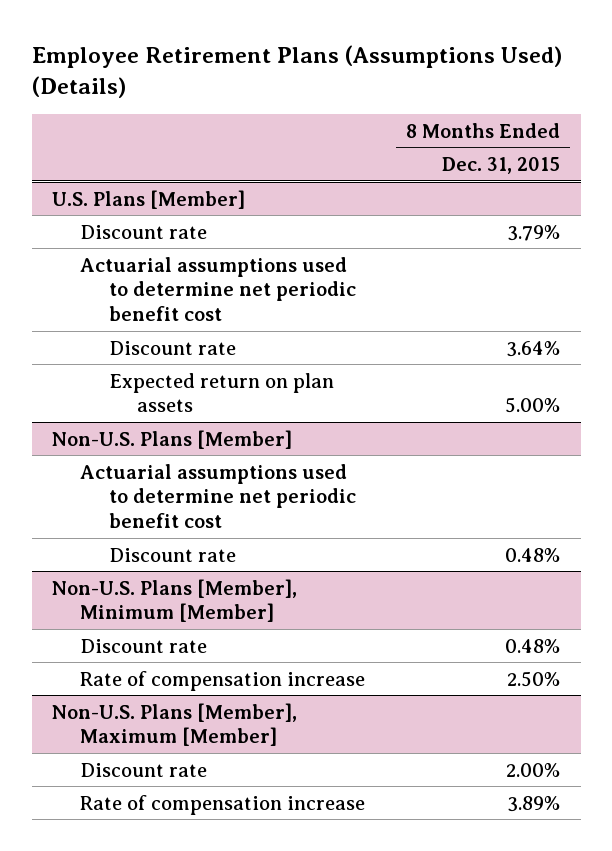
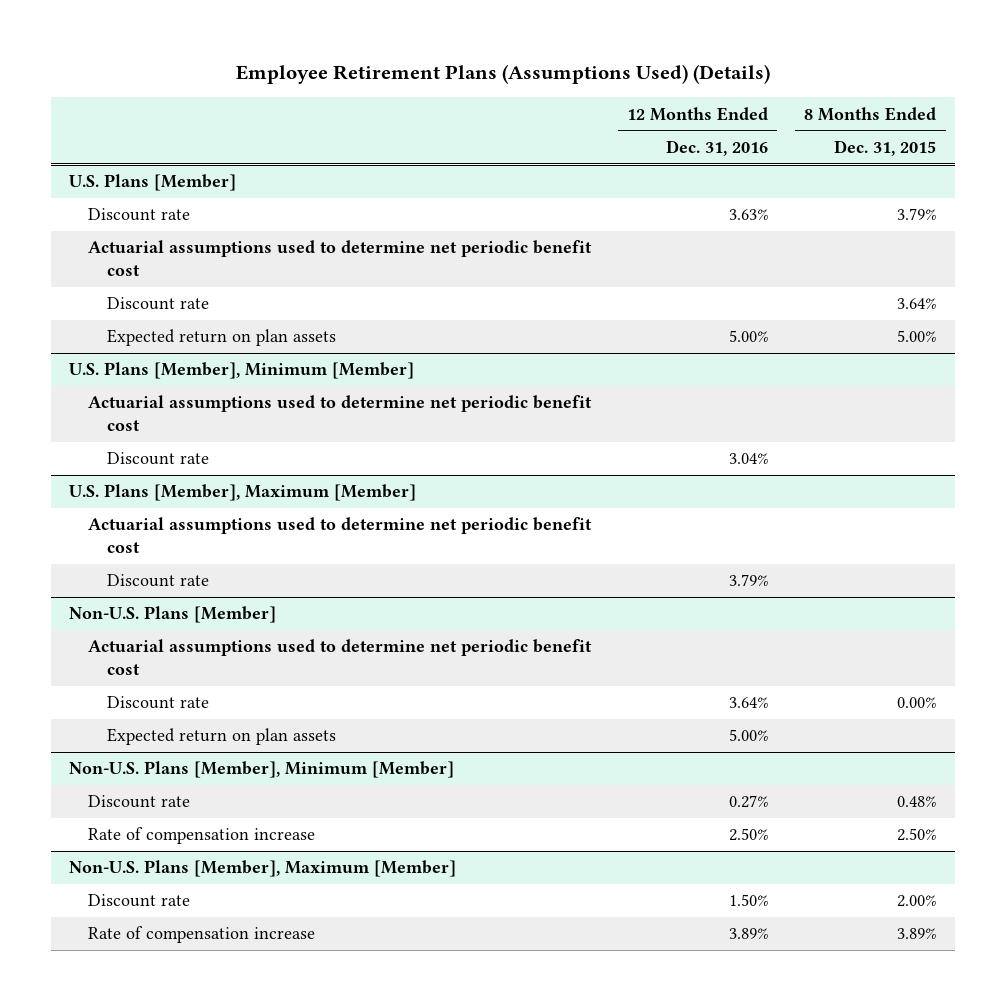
- | 8 Months Ended Dec. 31, 2015
+ | 12 Months Ended Dec. 31, 2016 | 8 Months Ended Dec. 31, 2015
+ U.S. Plans [Member], Minimum [Member]
+ Actuarial assumptions used to determine net periodic benefit cost
+ Discount rate | 3.04% |
+ U.S. Plans [Member], Maximum [Member]
+ Actuarial assumptions used to determine net periodic benefit cost
+ Discount rate | 3.79% |
@ Non-U.S. Plans [Member]
- Discount rate | 0.48%
+ Discount rate | 3.64% | 0.00%
+ Expected return on plan assets | 5.00% |

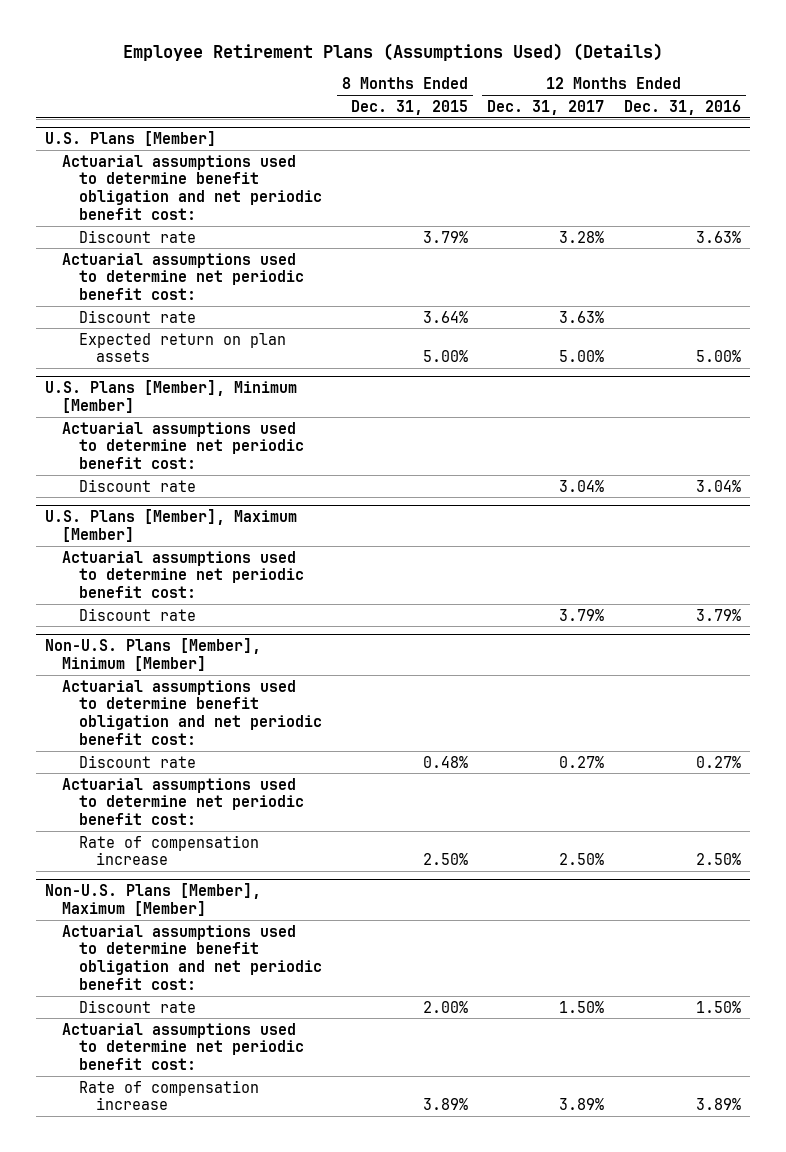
- | 12 Months Ended Dec. 31, 2016 | 8 Months Ended Dec. 31, 2015
+ | 8 Months Ended Dec. 31, 2015 | 12 Months Ended Dec. 31, 2017 | 12 Months Ended Dec. 31, 2016
@ U.S. Plans [Member]
+ Actuarial assumptions used to determine benefit obligation and net periodic benefit cost:
- Actuarial assumptions used to determine net periodic benefit cost
+ Actuarial assumptions used to determine net periodic benefit cost:
@ U.S. Plans [Member], Minimum [Member]
- Actuarial assumptions used to determine net periodic benefit cost
+ Actuarial assumptions used to determine net periodic benefit cost:
@ U.S. Plans [Member], Maximum [Member]
- Actuarial assumptions used to determine net periodic benefit cost
+ Actuarial assumptions used to determine net periodic benefit cost:
- Non-U.S. Plans [Member]
- Actuarial assumptions used to determine net periodic benefit cost
- Discount rate | 3.64% | 0.00%
- Expected return on plan assets | 5.00% |
@ Non-U.S. Plans [Member], Minimum [Member]
+ Actuarial assumptions used to determine benefit obligation and net periodic benefit cost:
+ Actuarial assumptions used to determine net periodic benefit cost:
@ Non-U.S. Plans [Member], Maximum [Member]
+ Actuarial assumptions used to determine benefit obligation and net periodic benefit cost:
+ Actuarial assumptions used to determine net periodic benefit cost:

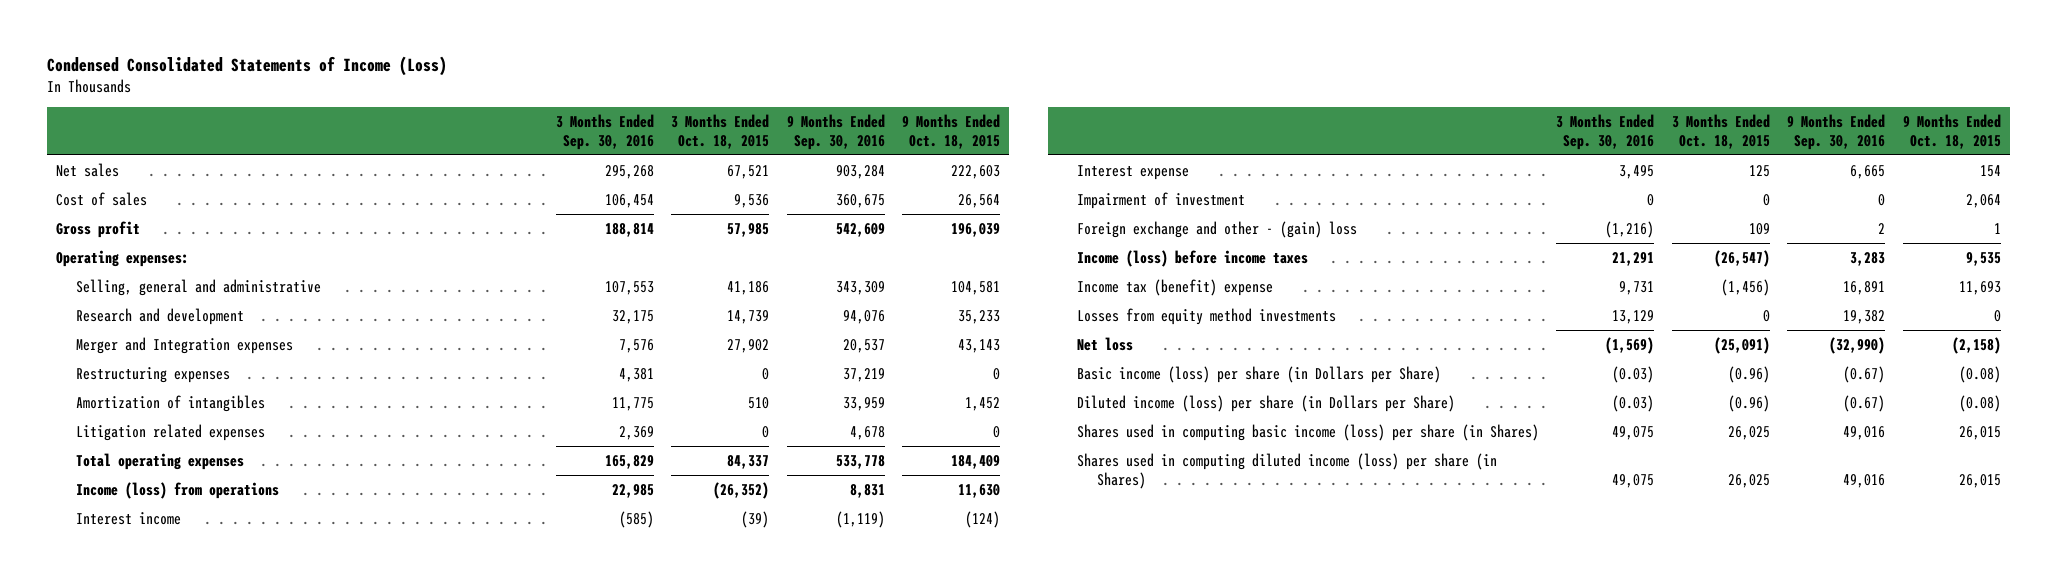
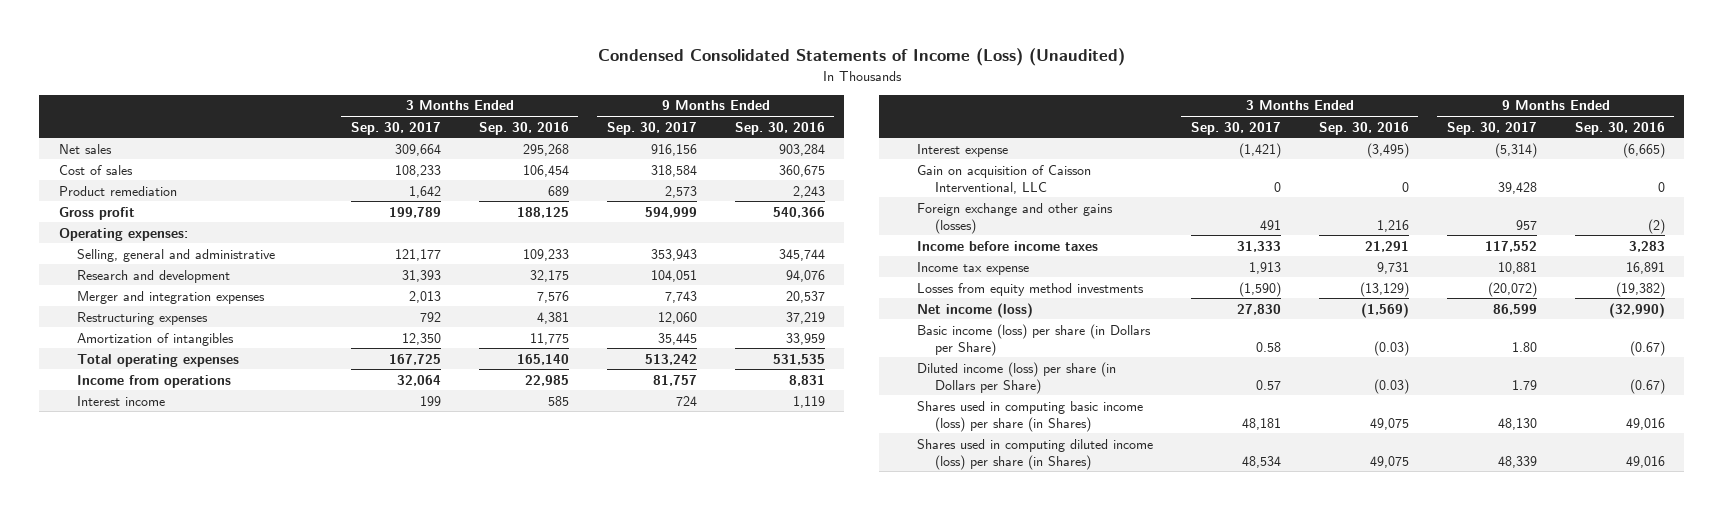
- Condensed Consolidated Statements of Income (Loss)
+ Condensed Consolidated Statements of Income (Loss) (Unaudited)
- | 3 Months Ended Sep. 30, 2016 | 3 Months Ended Oct. 18, 2015 | 9 Months Ended Sep. 30, 2016 | 9 Months Ended Oct. 18, 2015
+ | 3 Months Ended Sep. 30, 2017 | 3 Months Ended Sep. 30, 2016 | 9 Months Ended Sep. 30, 2017 | 9 Months Ended Sep. 30, 2016
- Gross profit | 188,814 | 57,985 | 542,609 | 196,039
+ Product remediation | 1,642 | 689 | 2,573 | 2,243
+ Gross profit | 199,789 | 188,125 | 594,999 | 540,366
- Selling, general and administrative | 107,553 | 41,186 | 343,309 | 104,581
+ Selling, general and administrative | 121,177 | 109,233 | 353,943 | 345,744
- Merger and Integration expenses | 7,576 | 27,902 | 20,537 | 43,143
+ Merger and integration expenses | 2,013 | 7,576 | 7,743 | 20,537
- Litigation related expenses | 2,369 | 0 | 4,678 | 0
- Total operating expenses | 165,829 | 84,337 | 533,778 | 184,409
- Income (loss) from operations | 22,985 | (26,352) | 8,831 | 11,630
- Interest income | (585) | (39) | (1,119) | (124)
- Interest expense | 3,495 | 125 | 6,665 | 154
- Impairment of investment | 0 | 0 | 0 | 2,064
- Foreign exchange and other - (gain) loss | (1,216) | 109 | 2 | 1
- Income (loss) before income taxes | 21,291 | (26,547) | 3,283 | 9,535
- Income tax (benefit) expense | 9,731 | (1,456) | 16,891 | 11,693
- Losses from equity method investments | 13,129 | 0 | 19,382 | 0
- Net loss | (1,569) | (25,091) | (32,990) | (2,158)
+ Total operating expenses | 167,725 | 165,140 | 513,242 | 531,535
+ Income from operations | 32,064 | 22,985 | 81,757 | 8,831
+ Interest income | 199 | 585 | 724 | 1,119
+ Interest expense | (1,421) | (3,495) | (5,314) | (6,665)
+ Gain on acquisition of Caisson Interventional, LLC | 0 | 0 | 39,428 | 0
+ Foreign exchange and other gains (losses) | 491 | 1,216 | 957 | (2)
+ Income before income taxes | 31,333 | 21,291 | 117,552 | 3,283
+ Income tax expense | 1,913 | 9,731 | 10,881 | 16,891
+ Losses from equity method investments | (1,590) | (13,129) | (20,072) | (19,382)
+ Net income (loss) | 27,830 | (1,569) | 86,599 | (32,990)

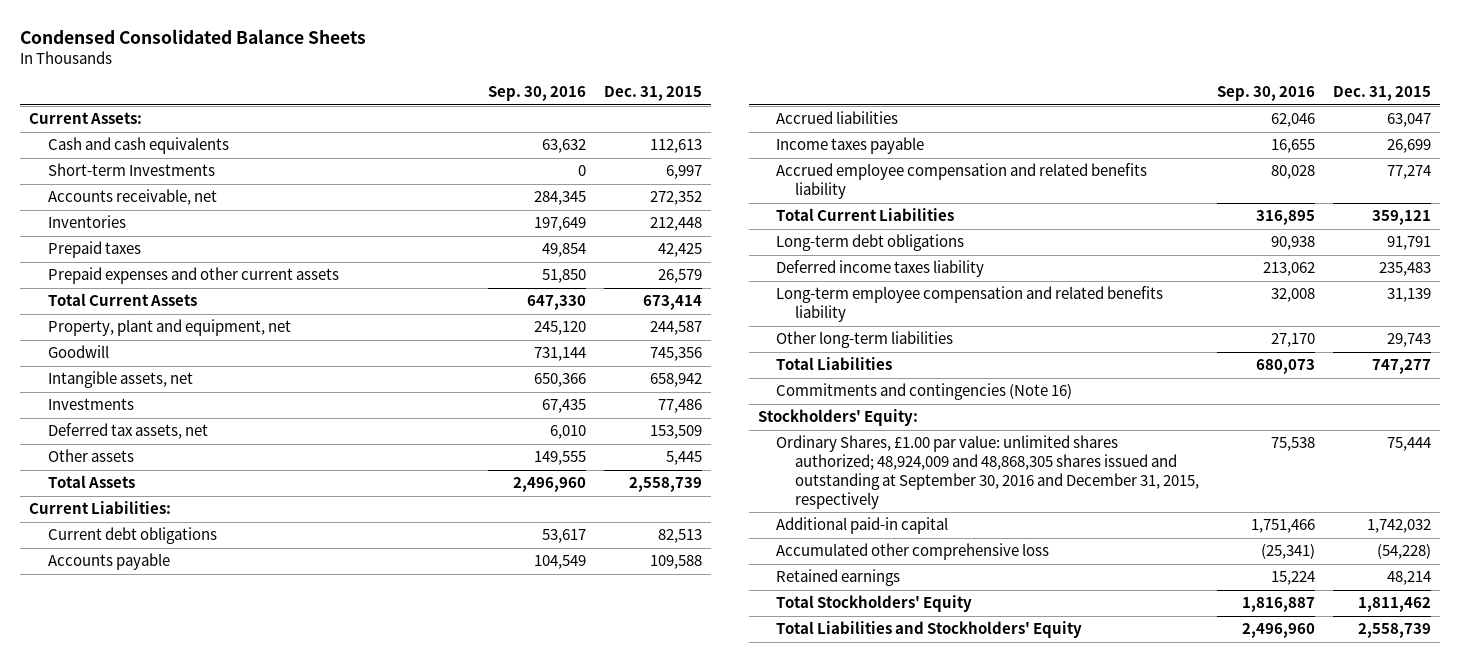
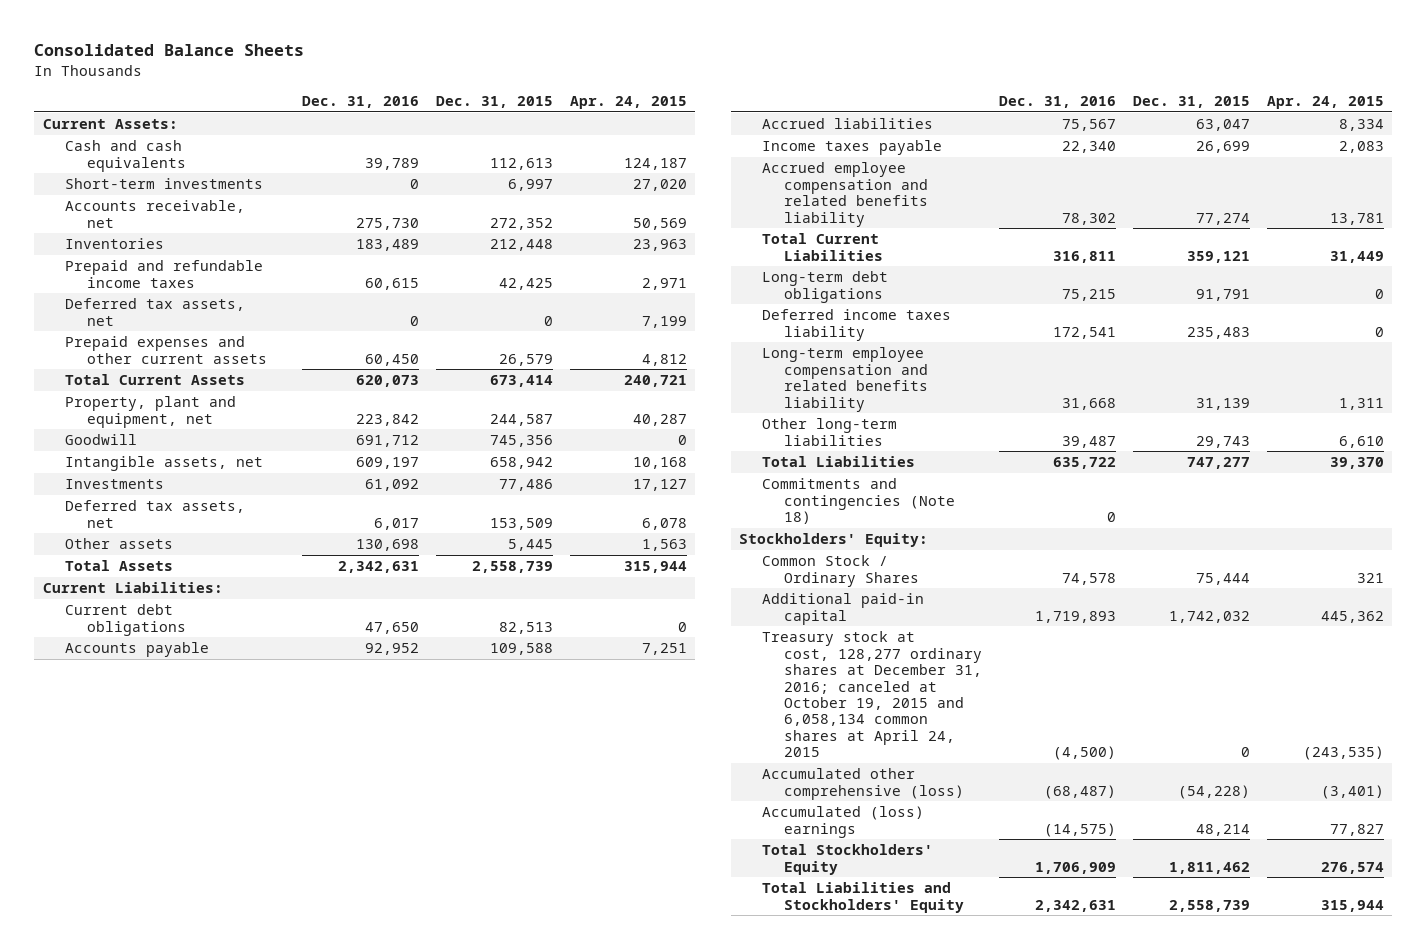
- Condensed Consolidated Balance Sheets
+ Consolidated Balance Sheets
- | Sep. 30, 2016 | Dec. 31, 2015
+ | Dec. 31, 2016 | Dec. 31, 2015 | Apr. 24, 2015
- Short-term Investments | 0 | 6,997
+ Short-term investments | 0 | 6,997 | 27,020
- Prepaid taxes | 49,854 | 42,425
+ Prepaid and refundable income taxes | 60,615 | 42,425 | 2,971
+ Deferred tax assets, net | 0 | 0 | 7,199
- Commitments and contingencies (Note 16)
+ Commitments and contingencies (Note 18) | 0 | |
- Ordinary Shares, £1.00 par value: unlimited shares authorized; 48,924,009 and 48,868,305 shares issued and outstanding at September 30, 2016 and December 31, 2015, respectively | 75,538 | 75,444
+ Common Stock / Ordinary Shares | 74,578 | 75,444 | 321
- Accumulated other comprehensive loss | (25,341) | (54,228)
- Retained earnings | 15,224 | 48,214
+ Treasury stock at cost, 128,277 ordinary shares at December 31, 2016; canceled at October 19, 2015 and 6,058,134 common shares at April 24, 2015 | (4,500) | 0 | (243,535)
+ Accumulated other comprehensive (loss) | (68,487) | (54,228) | (3,401)
+ Accumulated (loss) earnings | (14,575) | 48,214 | 77,827

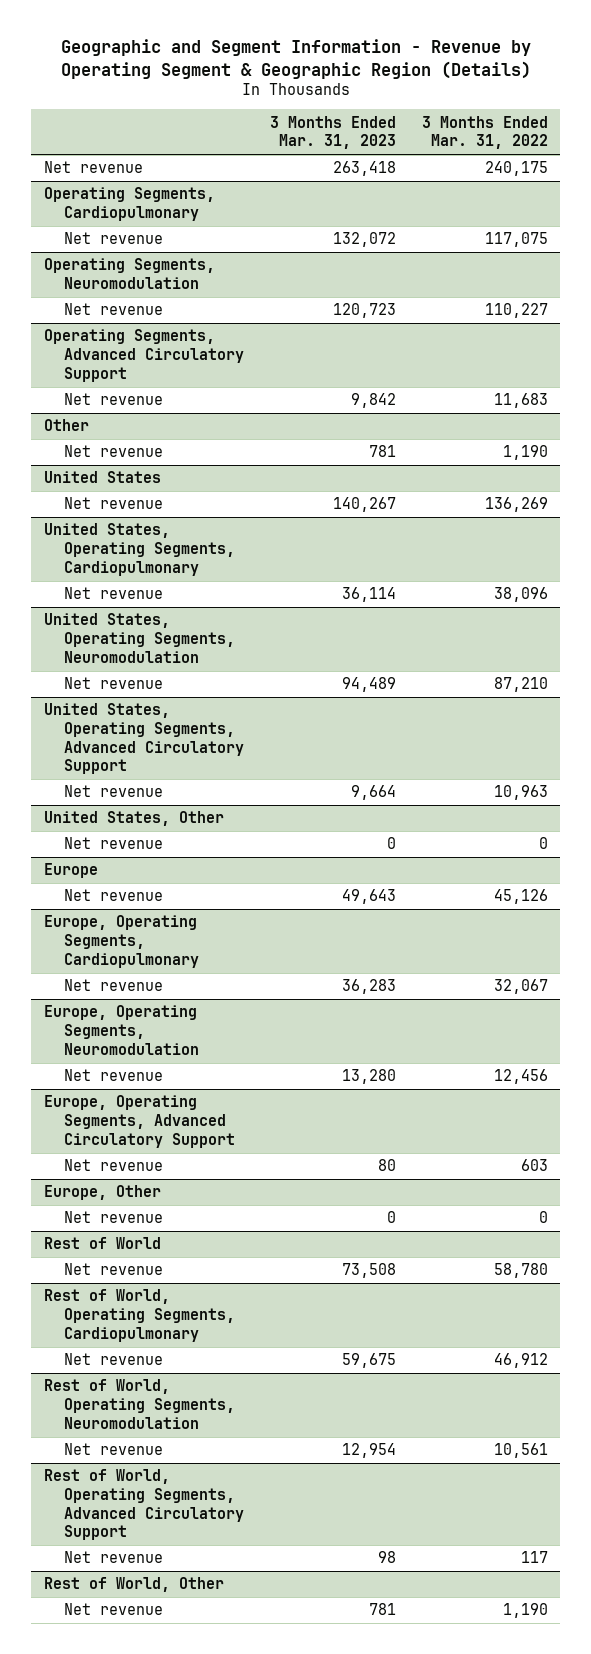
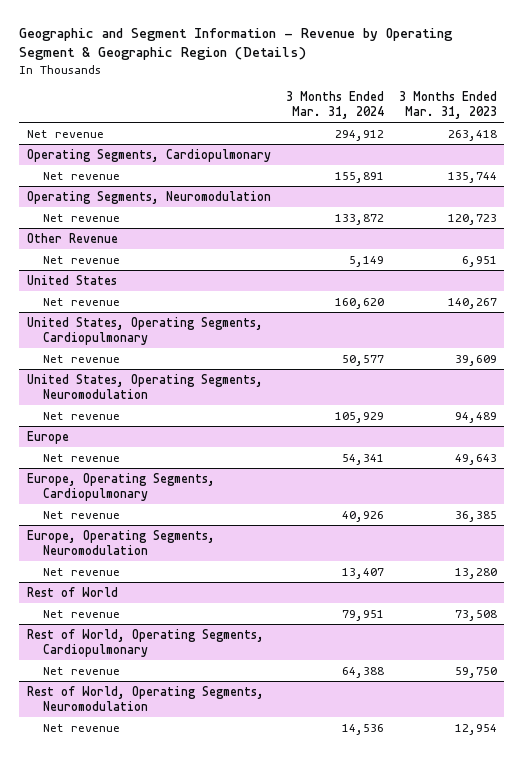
- | 3 Months Ended Mar. 31, 2023 | 3 Months Ended Mar. 31, 2022
+ | 3 Months Ended Mar. 31, 2024 | 3 Months Ended Mar. 31, 2023
@ Operating Segments, Cardiopulmonary
- Net revenue | 132,072 | 117,075
+ Net revenue | 155,891 | 135,744
- Operating Segments, Advanced Circulatory Support
- Net revenue | 9,842 | 11,683
- Other
- Net revenue | 781 | 1,190
+ Other Revenue
+ Net revenue | 5,149 | 6,951
@ United States, Operating Segments, Cardiopulmonary
- Net revenue | 36,114 | 38,096
+ Net revenue | 50,577 | 39,609
- United States, Operating Segments, Advanced Circulatory Support
- Net revenue | 9,664 | 10,963
- United States, Other
- Net revenue | 0 | 0
@ Europe, Operating Segments, Cardiopulmonary
- Net revenue | 36,283 | 32,067
+ Net revenue | 40,926 | 36,385
- Europe, Operating Segments, Advanced Circulatory Support
- Net revenue | 80 | 603
- Europe, Other
- Net revenue | 0 | 0
@ Rest of World, Operating Segments, Cardiopulmonary
- Net revenue | 59,675 | 46,912
+ Net revenue | 64,388 | 59,750
- Rest of World, Operating Segments, Advanced Circulatory Support
- Net revenue | 98 | 117
- Rest of World, Other
- Net revenue | 781 | 1,190

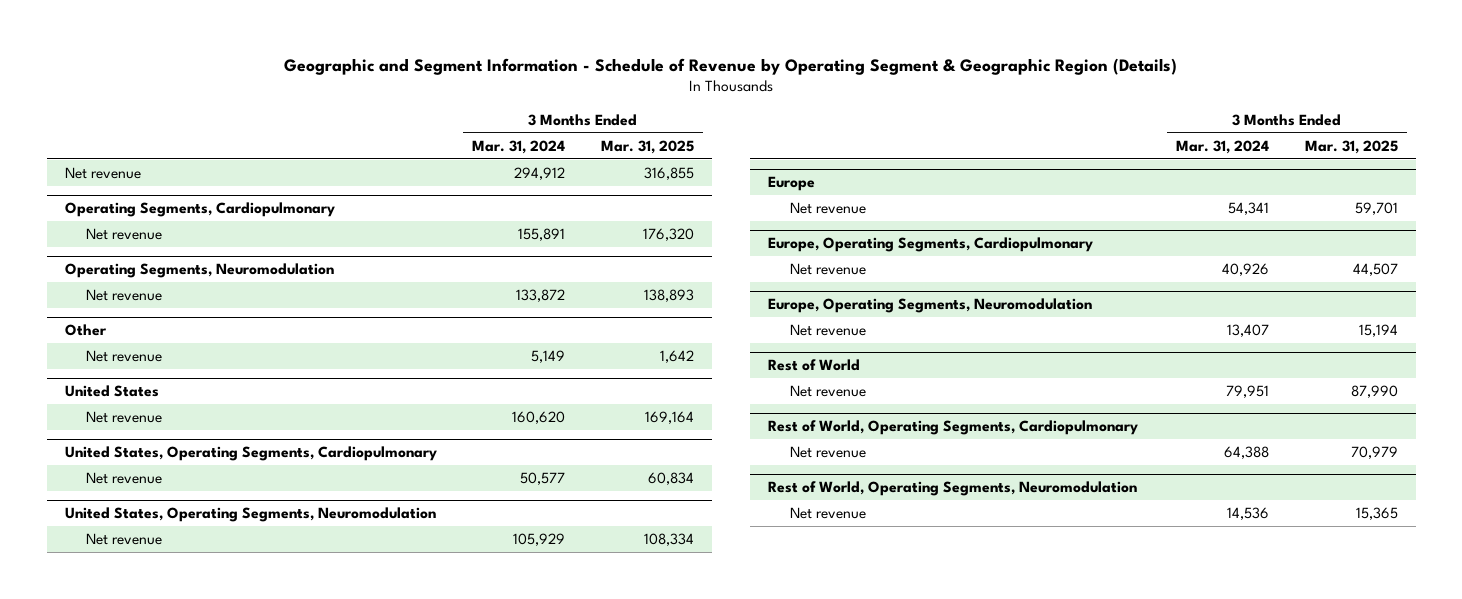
- Geographic and Segment Information - Revenue by Operating Segment & Geographic Region (Details)
+ Geographic and Segment Information - Schedule of Revenue by Operating Segment & Geographic Region (Details)
- | 3 Months Ended Mar. 31, 2024 | 3 Months Ended Mar. 31, 2023
+ | 3 Months Ended Mar. 31, 2024 | 3 Months Ended Mar. 31, 2025
- Other Revenue
+ Other

